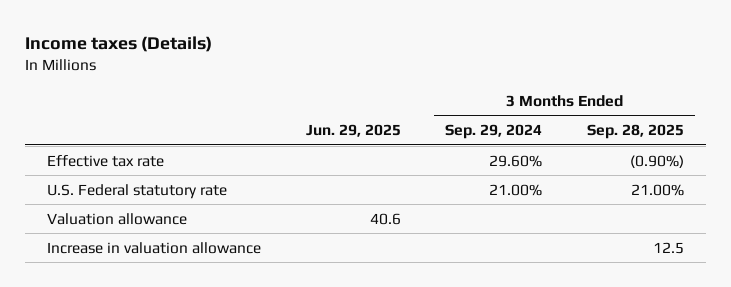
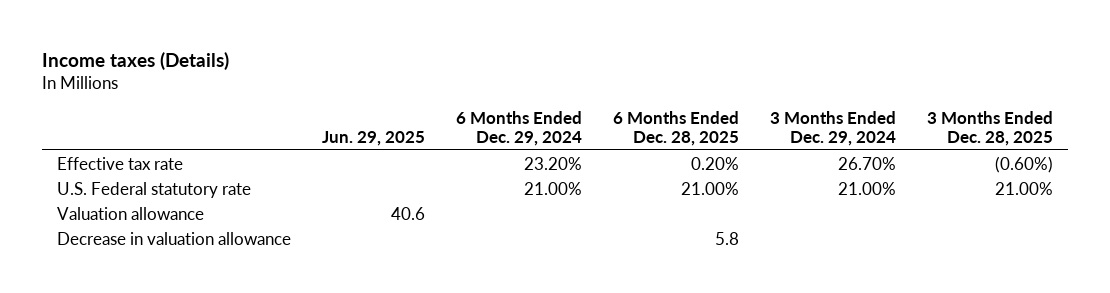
- | Jun. 29, 2025 | 3 Months Ended Sep. 29, 2024 | 3 Months Ended Sep. 28, 2025
+ | Jun. 29, 2025 | 6 Months Ended Dec. 29, 2024 | 6 Months Ended Dec. 28, 2025 | 3 Months Ended Dec. 29, 2024 | 3 Months Ended Dec. 28, 2025
- Increase in valuation allowance | | | 12.5
+ Decrease in valuation allowance | | | 5.8 | |

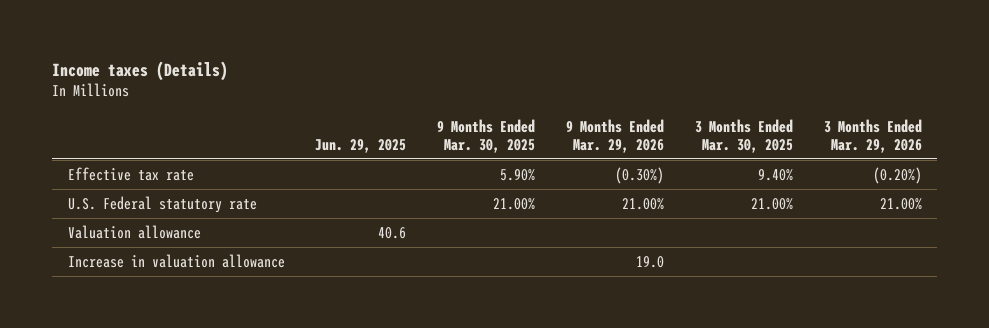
- | Jun. 29, 2025 | 6 Months Ended Dec. 29, 2024 | 6 Months Ended Dec. 28, 2025 | 3 Months Ended Dec. 29, 2024 | 3 Months Ended Dec. 28, 2025
+ | Jun. 29, 2025 | 9 Months Ended Mar. 30, 2025 | 9 Months Ended Mar. 29, 2026 | 3 Months Ended Mar. 30, 2025 | 3 Months Ended Mar. 29, 2026
- Decrease in valuation allowance | | | 5.8 | |
+ Increase in valuation allowance | | | 19.0 | |

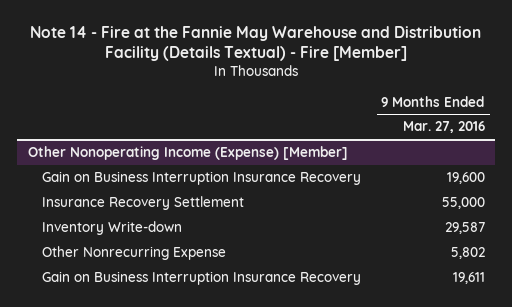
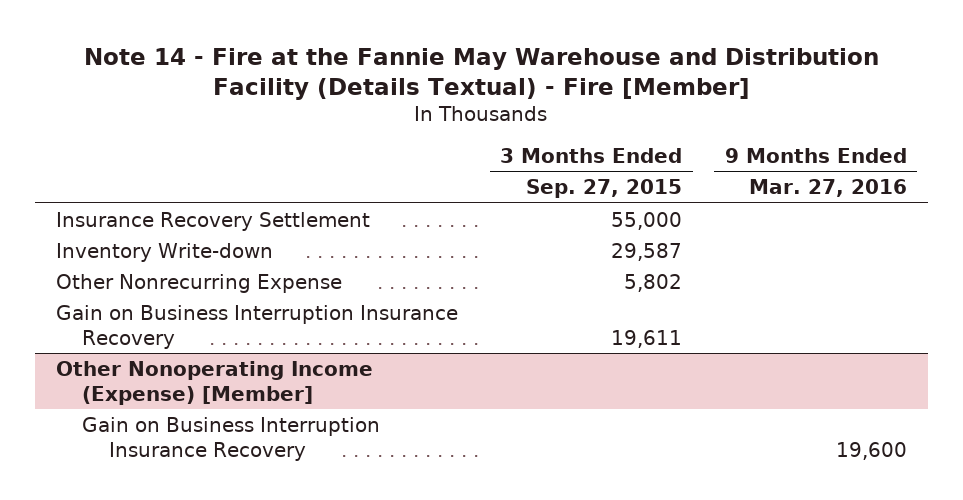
- | 9 Months Ended Mar. 27, 2016
+ | 3 Months Ended Sep. 27, 2015 | 9 Months Ended Mar. 27, 2016
+ Insurance Recovery Settlement | 55,000 |
+ Inventory Write-down | 29,587 |
+ Other Nonrecurring Expense | 5,802 |
+ Gain on Business Interruption Insurance Recovery | 19,611 |
@ Other Nonoperating Income (Expense) [Member]
- Insurance Recovery Settlement | 55,000
- Inventory Write-down | 29,587
- Other Nonrecurring Expense | 5,802
- Gain on Business Interruption Insurance Recovery | 19,611

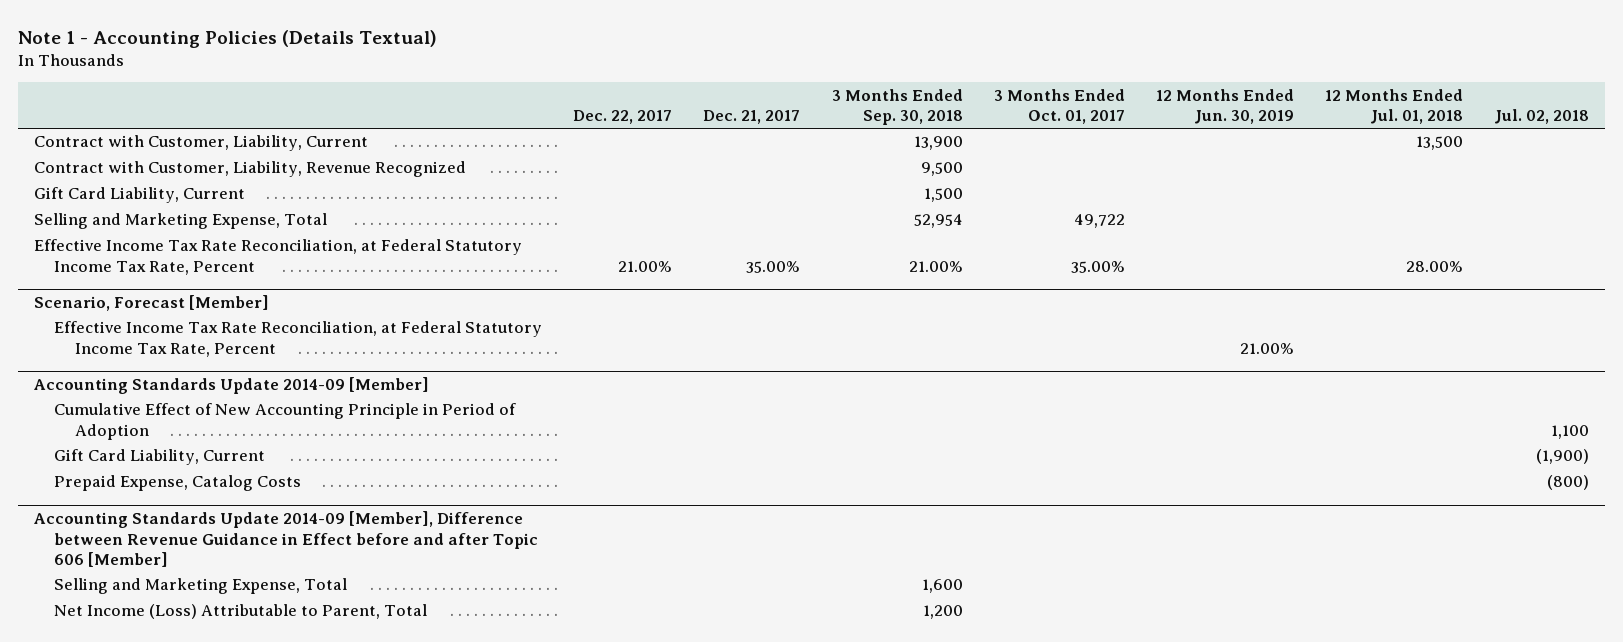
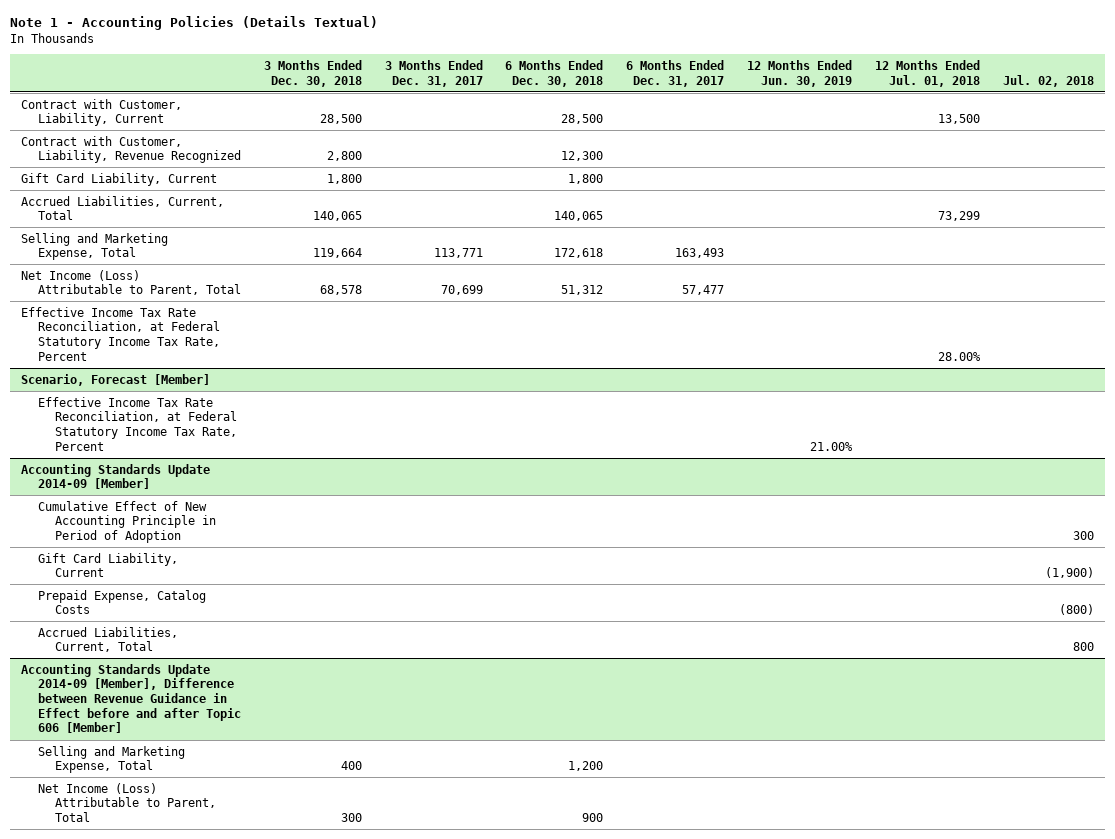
- | Dec. 22, 2017 | Dec. 21, 2017 | 3 Months Ended Sep. 30, 2018 | 3 Months Ended Oct. 01, 2017 | 12 Months Ended Jun. 30, 2019 | 12 Months Ended Jul. 01, 2018 | Jul. 02, 2018
+ | 3 Months Ended Dec. 30, 2018 | 3 Months Ended Dec. 31, 2017 | 6 Months Ended Dec. 30, 2018 | 6 Months Ended Dec. 31, 2017 | 12 Months Ended Jun. 30, 2019 | 12 Months Ended Jul. 01, 2018 | Jul. 02, 2018
+ Accrued Liabilities, Current, Total | 140,065 | | 140,065 | | | 73,299 |
+ Net Income (Loss) Attributable to Parent, Total | 68,578 | 70,699 | 51,312 | 57,477 | | |
@ Accounting Standards Update 2014-09 [Member]
- Cumulative Effect of New Accounting Principle in Period of Adoption | | | | | | | 1,100
+ Cumulative Effect of New Accounting Principle in Period of Adoption | | | | | | | 300
+ Accrued Liabilities, Current, Total | | | | | | | 800

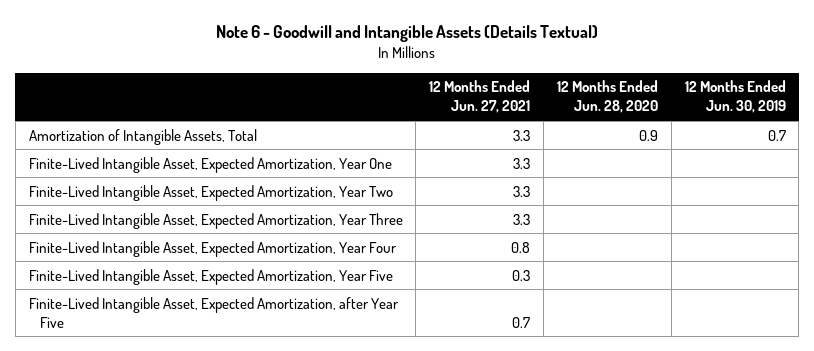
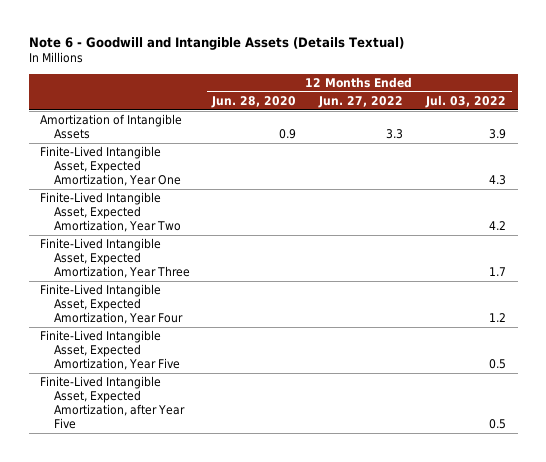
- | 12 Months Ended Jun. 27, 2021 | 12 Months Ended Jun. 28, 2020 | 12 Months Ended Jun. 30, 2019
+ | 12 Months Ended Jun. 28, 2020 | 12 Months Ended Jun. 27, 2022 | 12 Months Ended Jul. 03, 2022
- Amortization of Intangible Assets, Total | 3.3 | 0.9 | 0.7
+ Amortization of Intangible Assets | 0.9 | 3.3 | 3.9

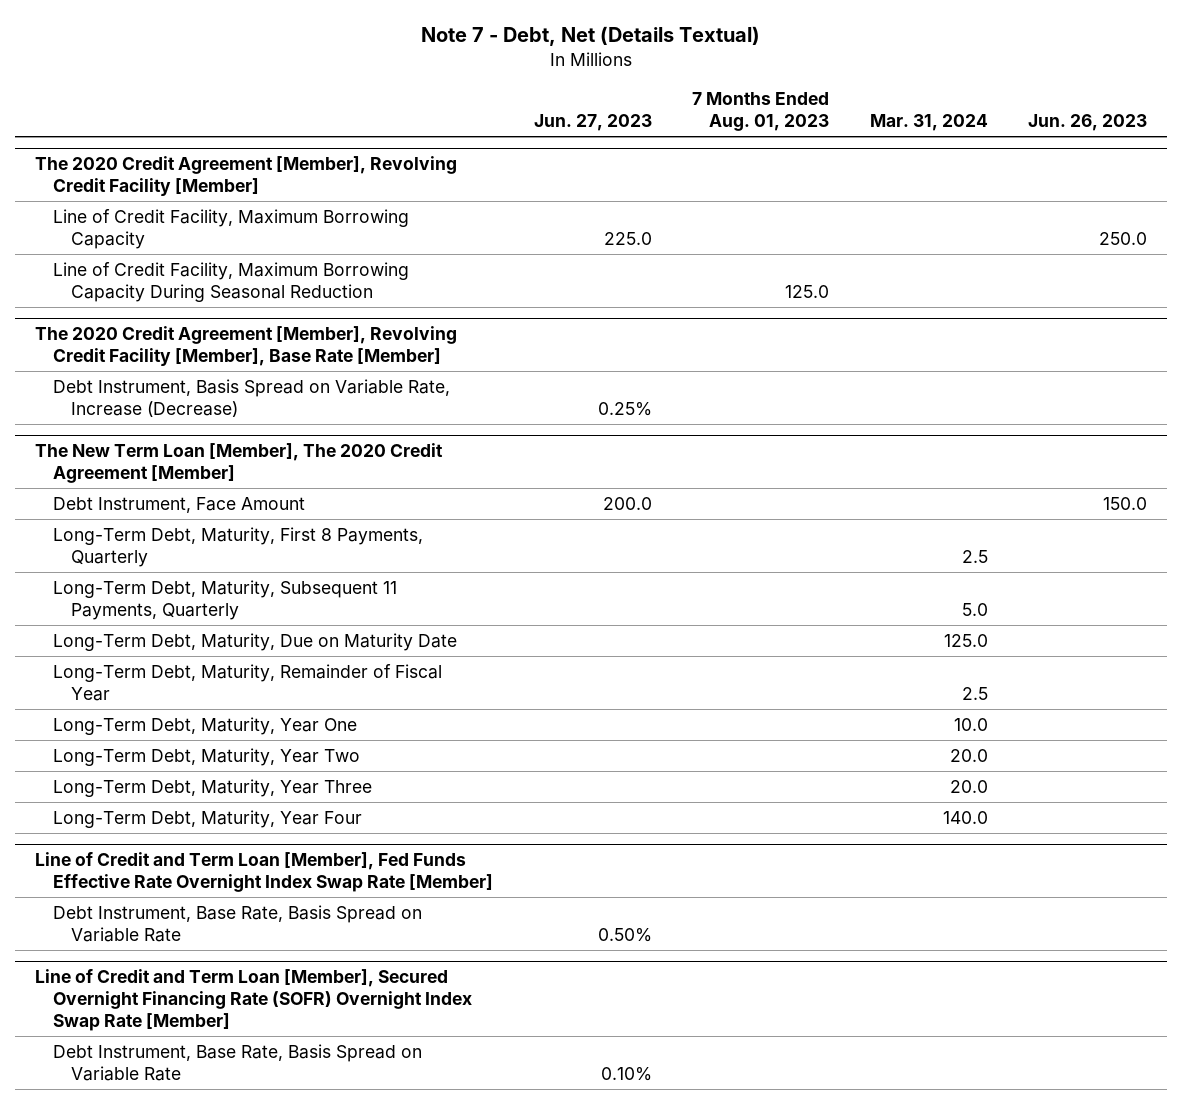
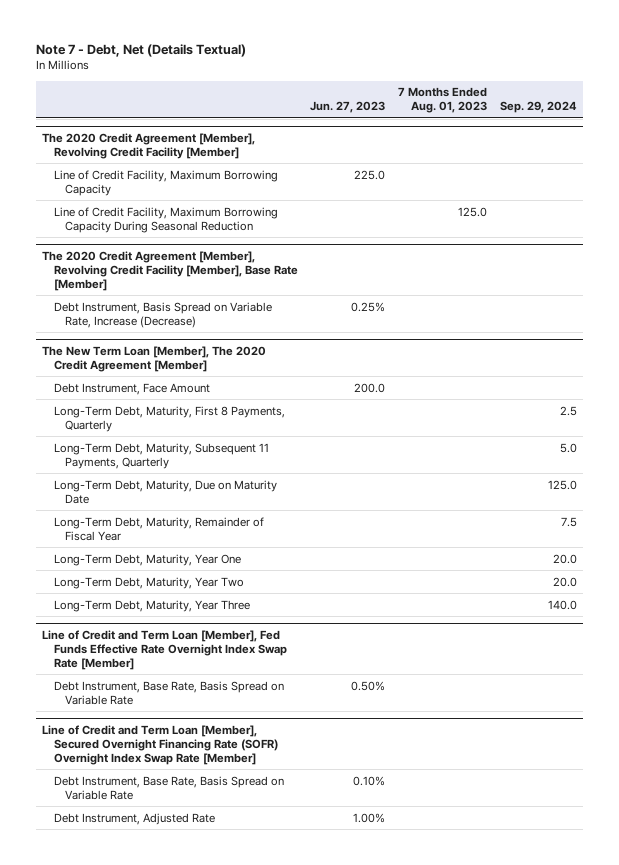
- | Jun. 27, 2023 | 7 Months Ended Aug. 01, 2023 | Mar. 31, 2024 | Jun. 26, 2023
+ | Jun. 27, 2023 | 7 Months Ended Aug. 01, 2023 | Sep. 29, 2024
@ The New Term Loan [Member], The 2020 Credit Agreement [Member]
- Long-Term Debt, Maturity, Year Four | | | 140.0 |
@ Line of Credit and Term Loan [Member], Secured Overnight Financing Rate (SOFR) Overnight Index Swap Rate [Member]
+ Debt Instrument, Adjusted Rate | 1.00% | |

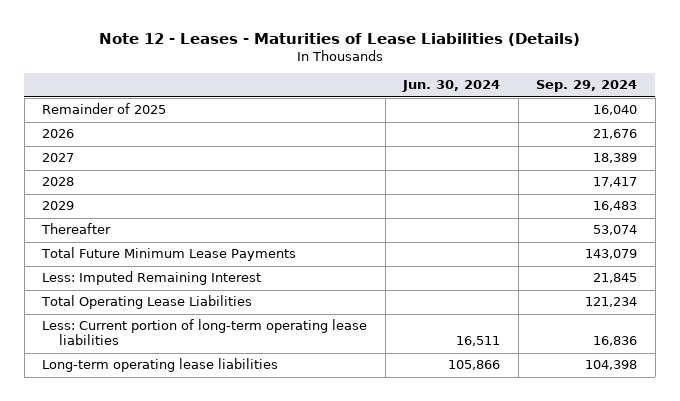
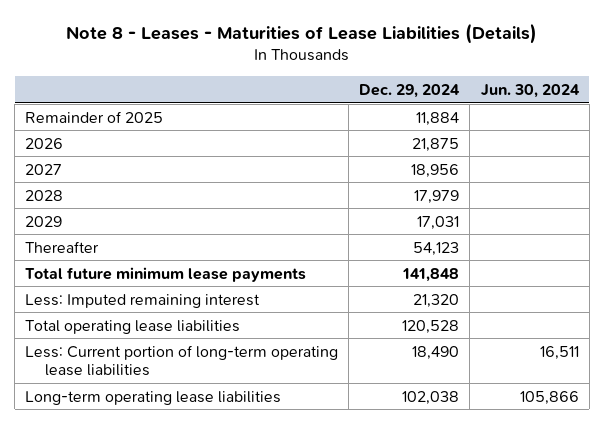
- Note 12 - Leases - Maturities of Lease Liabilities (Details)
+ Note 8 - Leases - Maturities of Lease Liabilities (Details)
- | Jun. 30, 2024 | Sep. 29, 2024
+ | Dec. 29, 2024 | Jun. 30, 2024
- Total Future Minimum Lease Payments | | 143,079
- Less: Imputed Remaining Interest | | 21,845
- Total Operating Lease Liabilities | | 121,234
+ Total future minimum lease payments | 141,848 |
+ Less: Imputed remaining interest | 21,320 |
+ Total operating lease liabilities | 120,528 |

